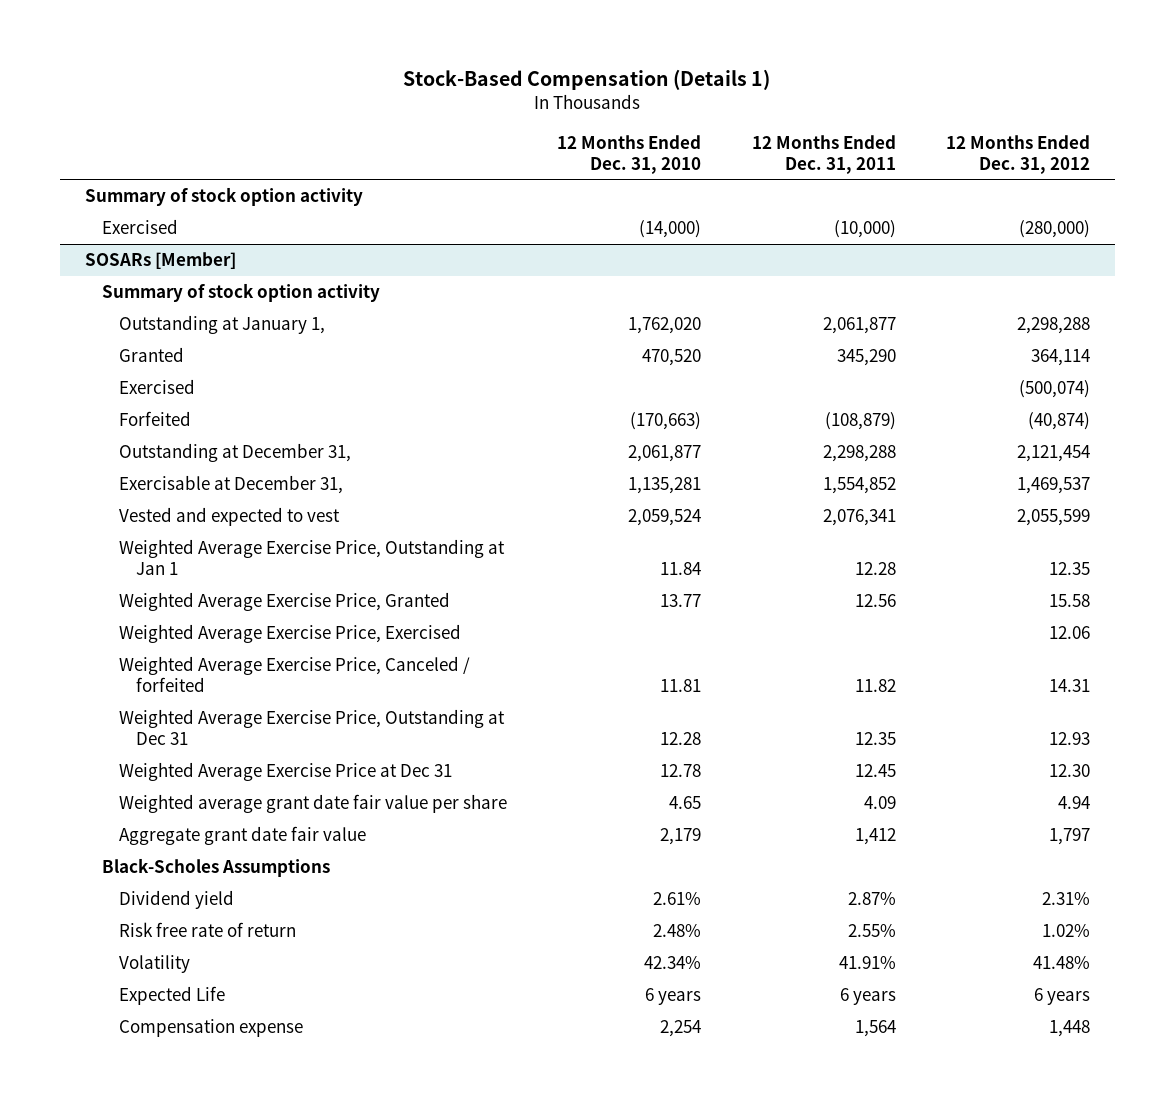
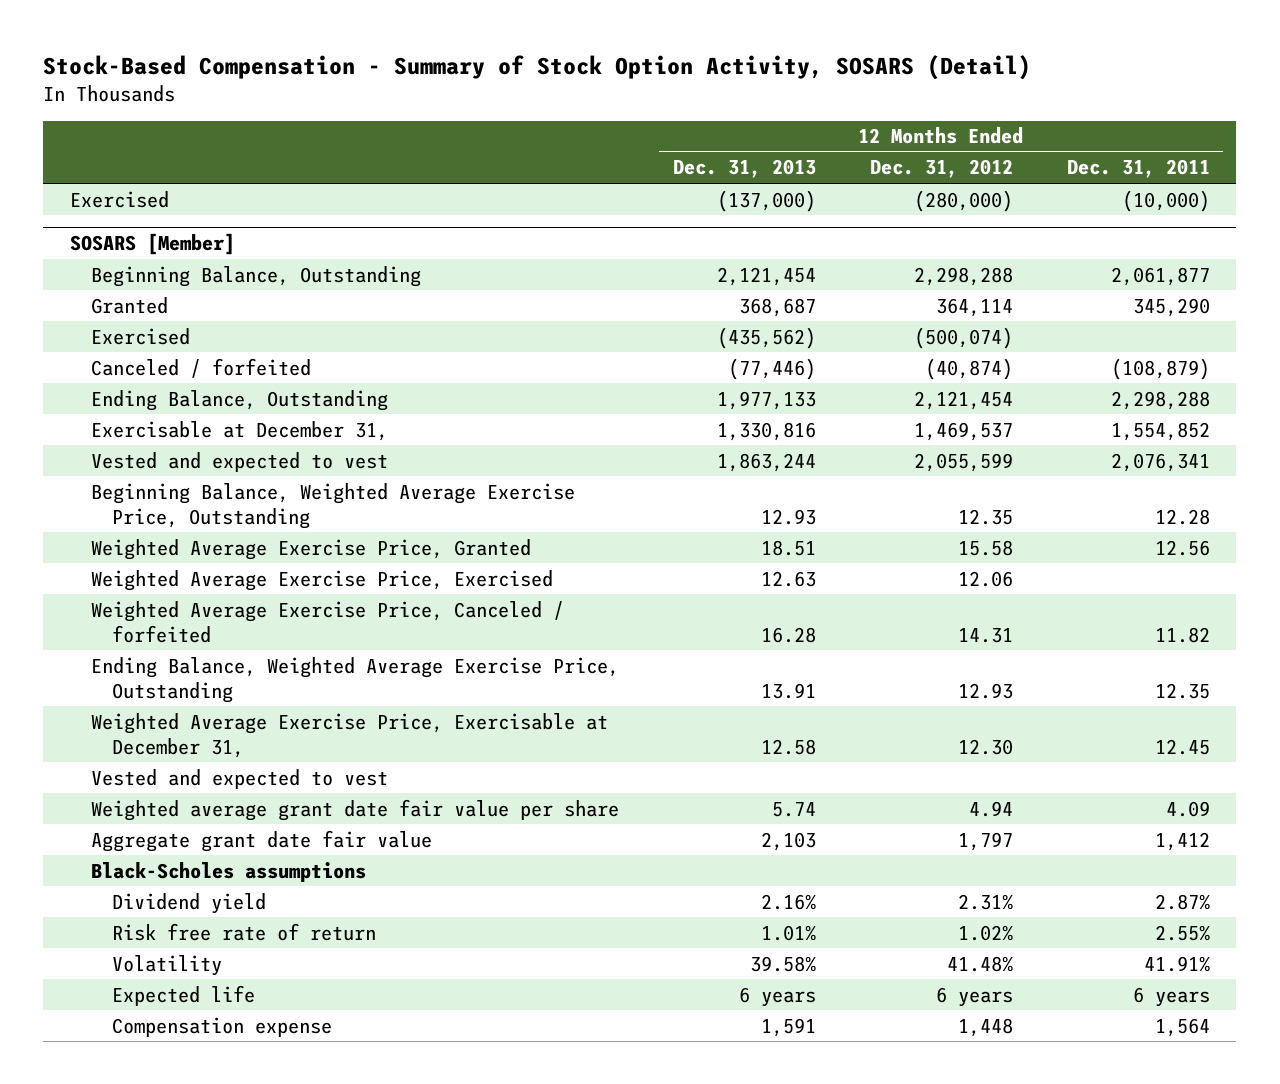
- Stock-Based Compensation (Details 1)
+ Stock-Based Compensation - Summary of Stock Option Activity, SOSARS (Detail)
- | 12 Months Ended Dec. 31, 2010 | 12 Months Ended Dec. 31, 2011 | 12 Months Ended Dec. 31, 2012
+ | 12 Months Ended Dec. 31, 2013 | 12 Months Ended Dec. 31, 2012 | 12 Months Ended Dec. 31, 2011
- Summary of stock option activity
- SOSARs [Member]
- Summary of stock option activity
- Outstanding at January 1, | 1,762,020 | 2,061,877 | 2,298,288
+ SOSARS [Member]
+ Beginning Balance, Outstanding | 2,121,454 | 2,298,288 | 2,061,877
- Forfeited | (170,663) | (108,879) | (40,874)
- Outstanding at December 31, | 2,061,877 | 2,298,288 | 2,121,454
+ Canceled / forfeited | (77,446) | (40,874) | (108,879)
+ Ending Balance, Outstanding | 1,977,133 | 2,121,454 | 2,298,288
- Weighted Average Exercise Price, Outstanding at Jan 1 | 11.84 | 12.28 | 12.35
+ Beginning Balance, Weighted Average Exercise Price, Outstanding | 12.93 | 12.35 | 12.28
- Weighted Average Exercise Price, Outstanding at Dec 31 | 12.28 | 12.35 | 12.93
- Weighted Average Exercise Price at Dec 31 | 12.78 | 12.45 | 12.30
+ Ending Balance, Weighted Average Exercise Price, Outstanding | 13.91 | 12.93 | 12.35
+ Weighted Average Exercise Price, Exercisable at December 31, | 12.58 | 12.30 | 12.45
+ Vested and expected to vest
- Black-Scholes Assumptions
+ Black-Scholes assumptions
- Expected Life | 6 years | 6 years | 6 years
+ Expected life | 6 years | 6 years | 6 years

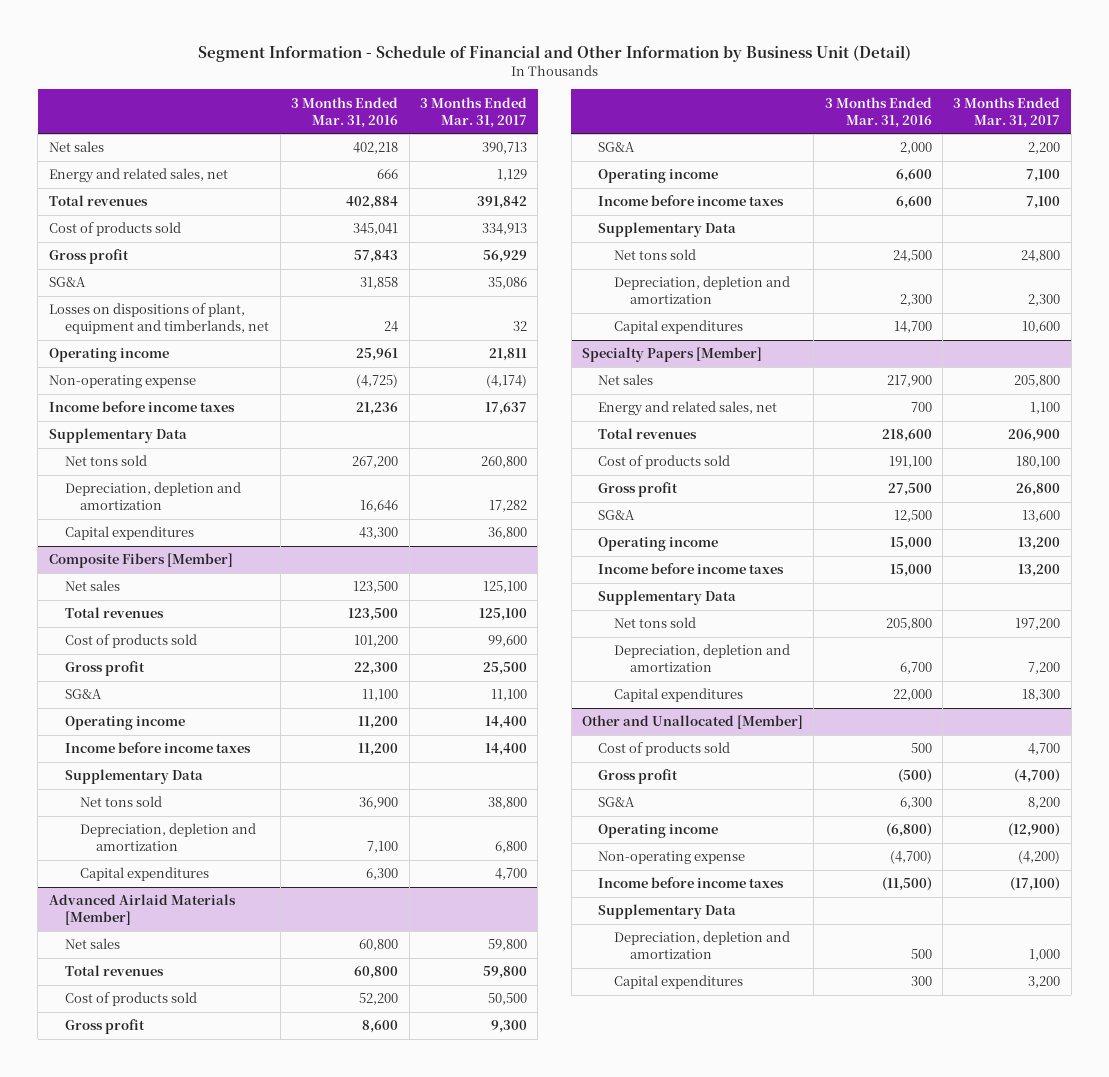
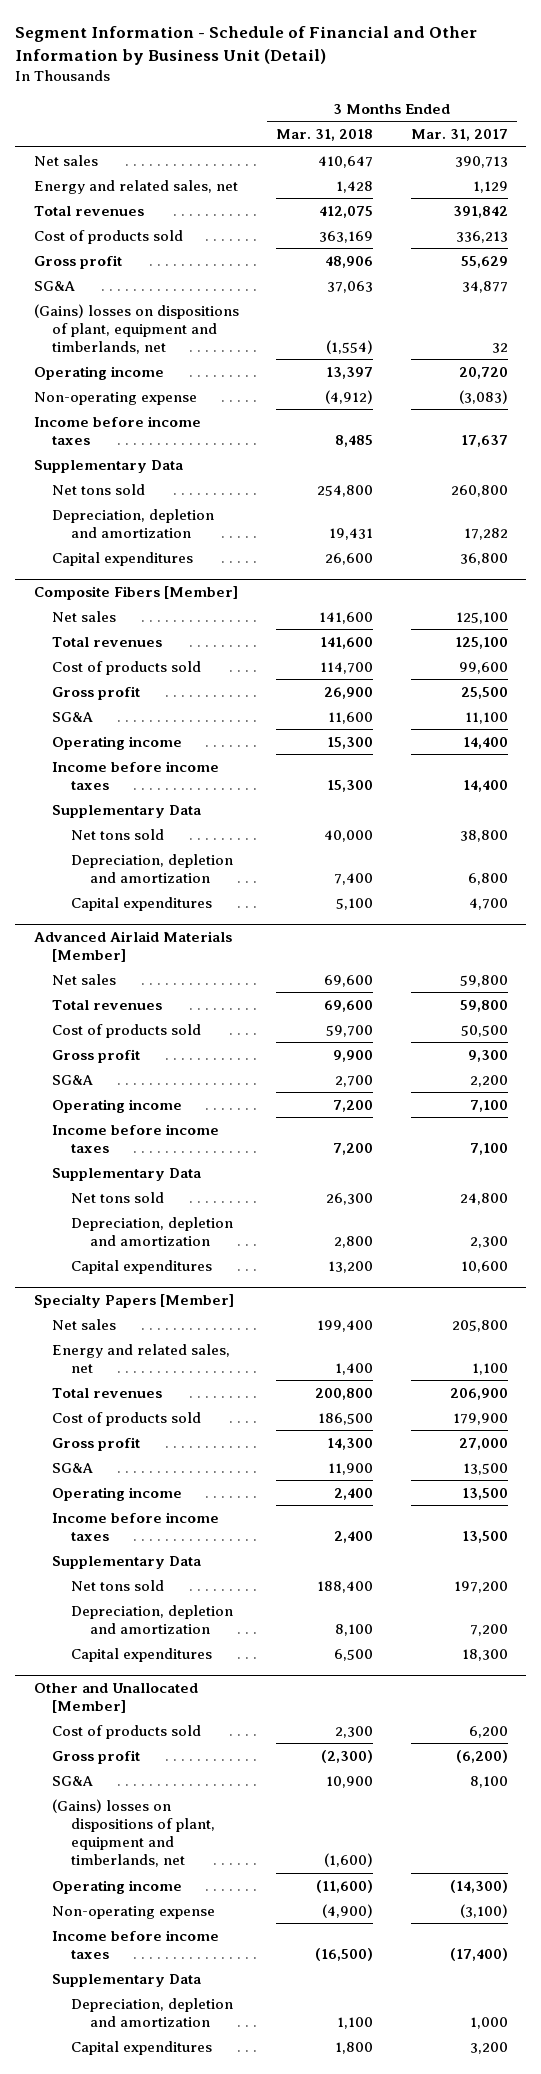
- | 3 Months Ended Mar. 31, 2016 | 3 Months Ended Mar. 31, 2017
+ | 3 Months Ended Mar. 31, 2018 | 3 Months Ended Mar. 31, 2017
- Cost of products sold | 345,041 | 334,913
- Gross profit | 57,843 | 56,929
- SG&A | 31,858 | 35,086
- Losses on dispositions of plant, equipment and timberlands, net | 24 | 32
- Operating income | 25,961 | 21,811
- Non-operating expense | (4,725) | (4,174)
+ Cost of products sold | 363,169 | 336,213
+ Gross profit | 48,906 | 55,629
+ SG&A | 37,063 | 34,877
+ (Gains) losses on dispositions of plant, equipment and timberlands, net | (1,554) | 32
+ Operating income | 13,397 | 20,720
+ Non-operating expense | (4,912) | (3,083)
@ Specialty Papers [Member]
- Cost of products sold | 191,100 | 180,100
- Gross profit | 27,500 | 26,800
- SG&A | 12,500 | 13,600
- Operating income | 15,000 | 13,200
- Income before income taxes | 15,000 | 13,200
+ Cost of products sold | 186,500 | 179,900
+ Gross profit | 14,300 | 27,000
+ SG&A | 11,900 | 13,500
+ Operating income | 2,400 | 13,500
+ Income before income taxes | 2,400 | 13,500
@ Other and Unallocated [Member]
- Cost of products sold | 500 | 4,700
- Gross profit | (500) | (4,700)
- SG&A | 6,300 | 8,200
- Operating income | (6,800) | (12,900)
- Non-operating expense | (4,700) | (4,200)
- Income before income taxes | (11,500) | (17,100)
+ Cost of products sold | 2,300 | 6,200
+ Gross profit | (2,300) | (6,200)
+ SG&A | 10,900 | 8,100
+ (Gains) losses on dispositions of plant, equipment and timberlands, net | (1,600) |
+ Operating income | (11,600) | (14,300)
+ Non-operating expense | (4,900) | (3,100)
+ Income before income taxes | (16,500) | (17,400)

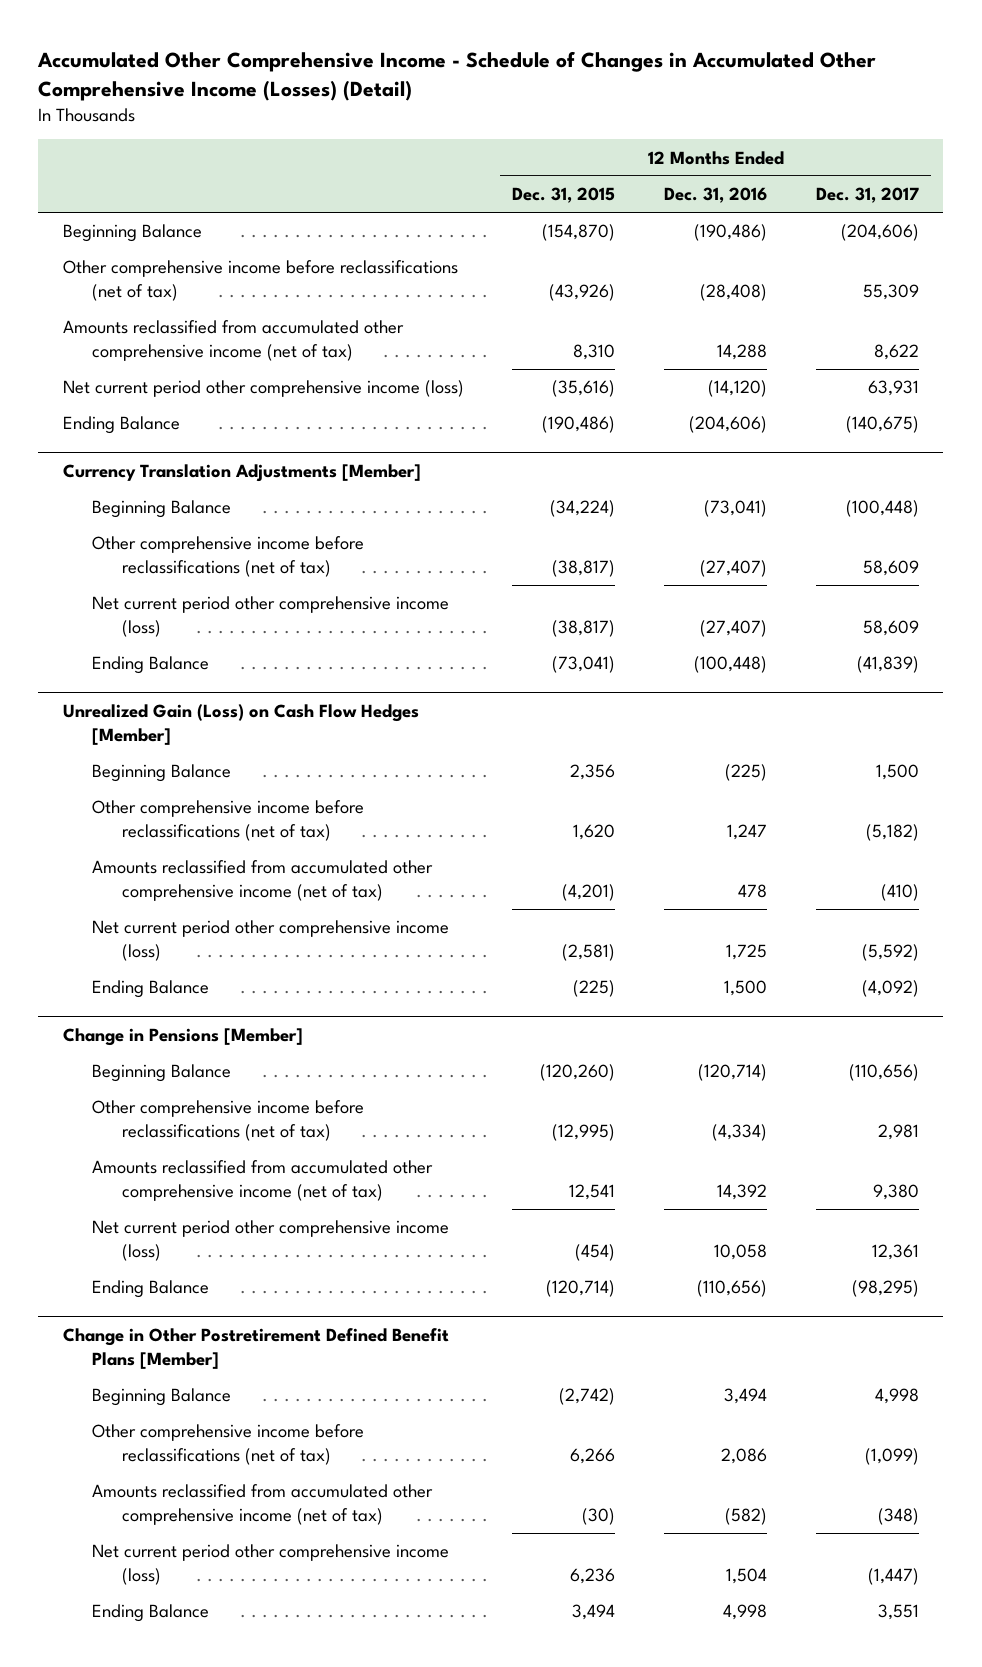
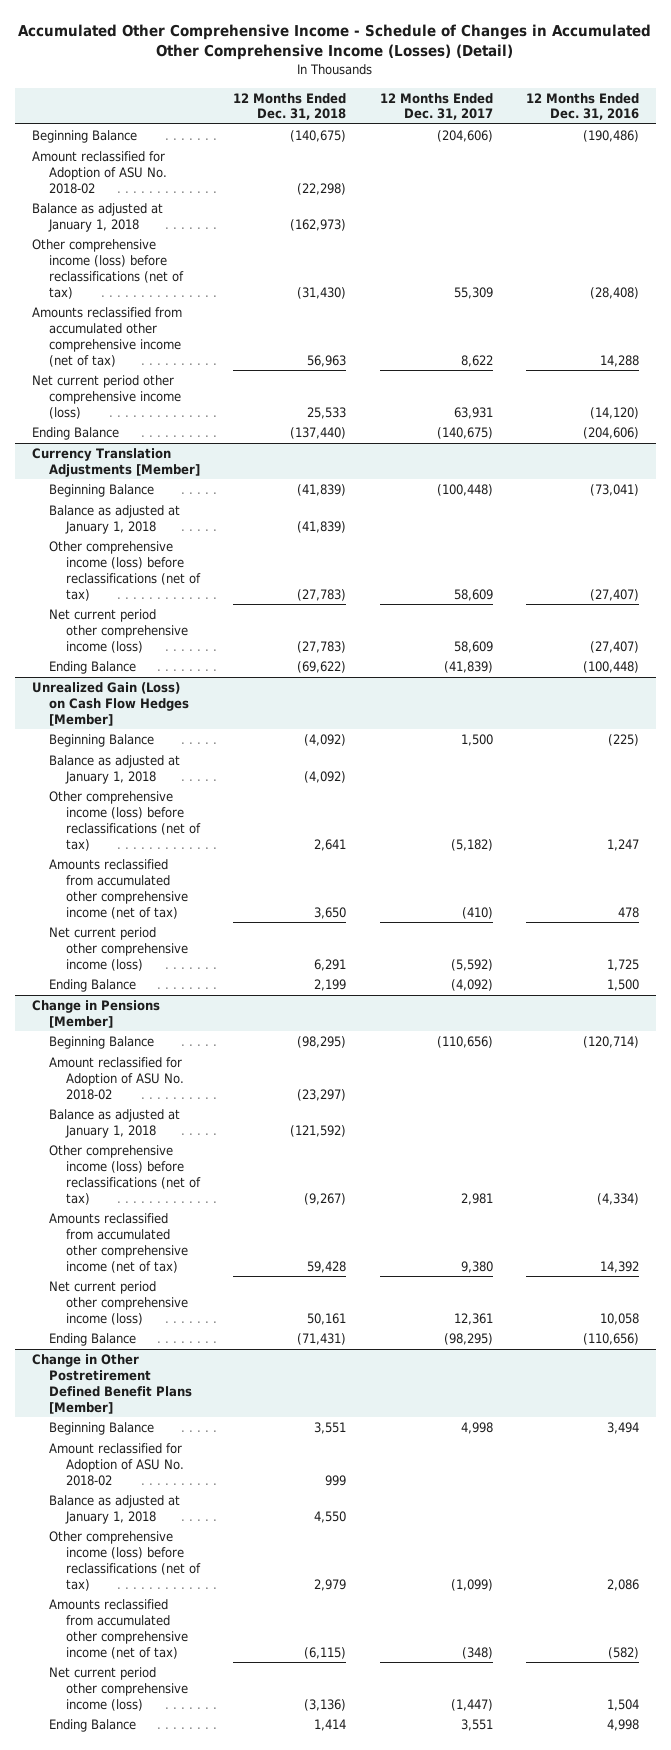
- | 12 Months Ended Dec. 31, 2015 | 12 Months Ended Dec. 31, 2016 | 12 Months Ended Dec. 31, 2017
+ | 12 Months Ended Dec. 31, 2018 | 12 Months Ended Dec. 31, 2017 | 12 Months Ended Dec. 31, 2016
- Other comprehensive income before reclassifications (net of tax) | (43,926) | (28,408) | 55,309
+ Amount reclassified for Adoption of ASU No. 2018-02 | (22,298) | |
+ Balance as adjusted at January 1, 2018 | (162,973) | |
+ Other comprehensive income (loss) before reclassifications (net of tax) | (31,430) | 55,309 | (28,408)
@ Currency Translation Adjustments [Member]
- Other comprehensive income before reclassifications (net of tax) | (38,817) | (27,407) | 58,609
+ Balance as adjusted at January 1, 2018 | (41,839) | |
+ Other comprehensive income (loss) before reclassifications (net of tax) | (27,783) | 58,609 | (27,407)
@ Unrealized Gain (Loss) on Cash Flow Hedges [Member]
- Other comprehensive income before reclassifications (net of tax) | 1,620 | 1,247 | (5,182)
+ Balance as adjusted at January 1, 2018 | (4,092) | |
+ Other comprehensive income (loss) before reclassifications (net of tax) | 2,641 | (5,182) | 1,247
@ Change in Pensions [Member]
- Other comprehensive income before reclassifications (net of tax) | (12,995) | (4,334) | 2,981
+ Amount reclassified for Adoption of ASU No. 2018-02 | (23,297) | |
+ Balance as adjusted at January 1, 2018 | (121,592) | |
+ Other comprehensive income (loss) before reclassifications (net of tax) | (9,267) | 2,981 | (4,334)
@ Change in Other Postretirement Defined Benefit Plans [Member]
- Other comprehensive income before reclassifications (net of tax) | 6,266 | 2,086 | (1,099)
+ Amount reclassified for Adoption of ASU No. 2018-02 | 999 | |
+ Balance as adjusted at January 1, 2018 | 4,550 | |
+ Other comprehensive income (loss) before reclassifications (net of tax) | 2,979 | (1,099) | 2,086

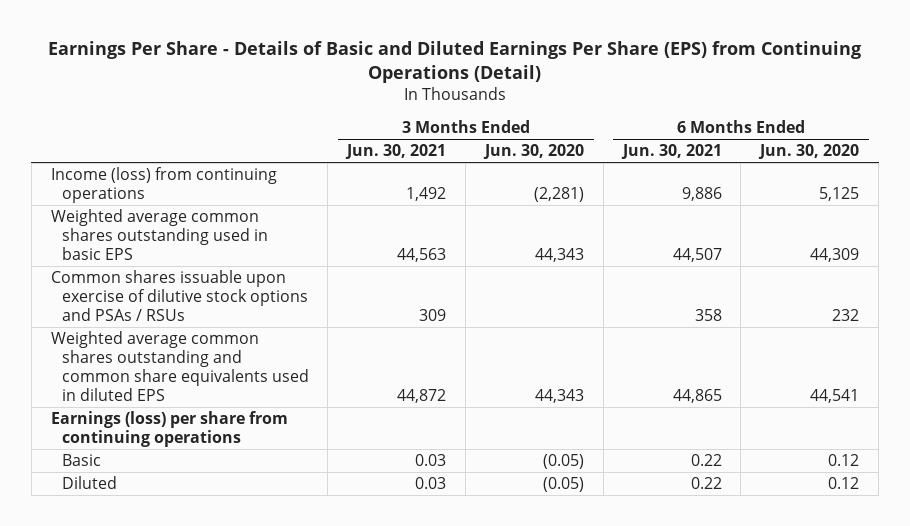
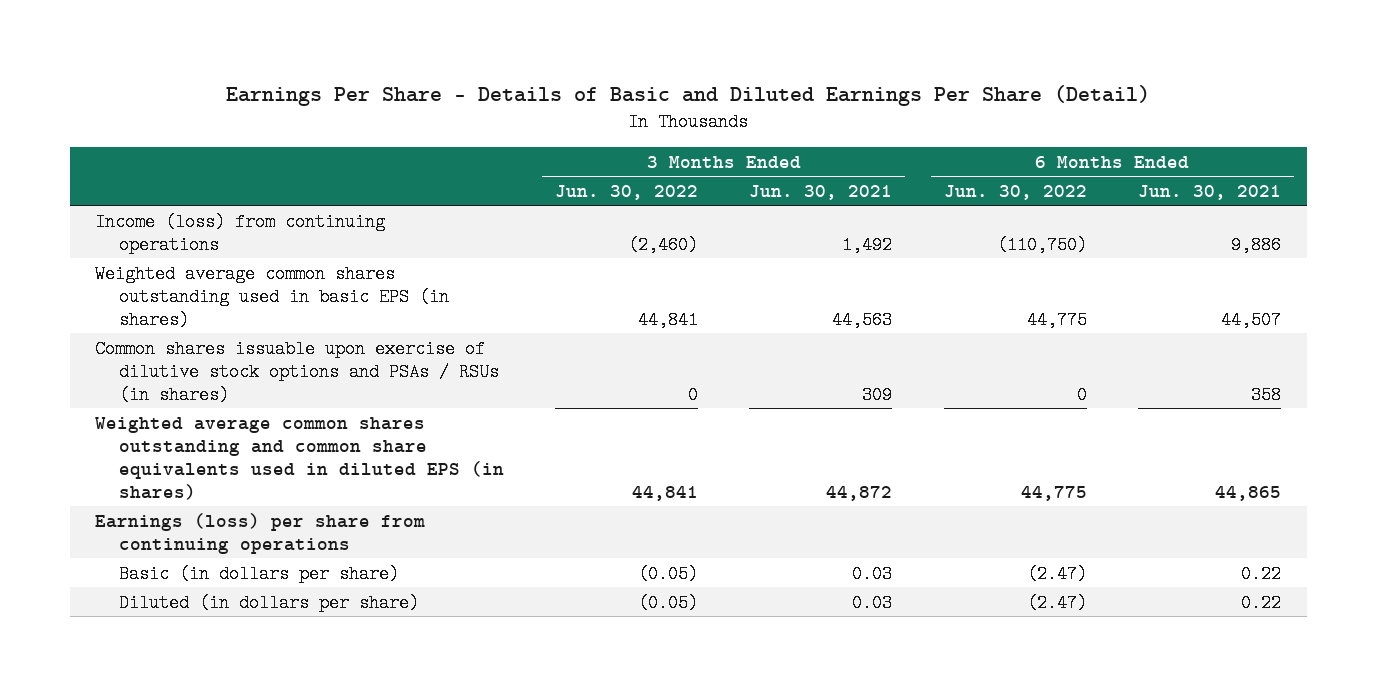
- Earnings Per Share - Details of Basic and Diluted Earnings Per Share (EPS) from Continuing Operations (Detail)
+ Earnings Per Share - Details of Basic and Diluted Earnings Per Share (Detail)
- | 3 Months Ended Jun. 30, 2021 | 3 Months Ended Jun. 30, 2020 | 6 Months Ended Jun. 30, 2021 | 6 Months Ended Jun. 30, 2020
+ | 3 Months Ended Jun. 30, 2022 | 3 Months Ended Jun. 30, 2021 | 6 Months Ended Jun. 30, 2022 | 6 Months Ended Jun. 30, 2021
- Weighted average common shares outstanding used in basic EPS | 44,563 | 44,343 | 44,507 | 44,309
- Common shares issuable upon exercise of dilutive stock options and PSAs / RSUs | 309 | | 358 | 232
- Weighted average common shares outstanding and common share equivalents used in diluted EPS | 44,872 | 44,343 | 44,865 | 44,541
+ Weighted average common shares outstanding used in basic EPS (in shares) | 44,841 | 44,563 | 44,775 | 44,507
+ Common shares issuable upon exercise of dilutive stock options and PSAs / RSUs (in shares) | 0 | 309 | 0 | 358
+ Weighted average common shares outstanding and common share equivalents used in diluted EPS (in shares) | 44,841 | 44,872 | 44,775 | 44,865
- Basic | 0.03 | (0.05) | 0.22 | 0.12
- Diluted | 0.03 | (0.05) | 0.22 | 0.12
+ Basic (in dollars per share) | (0.05) | 0.03 | (2.47) | 0.22
+ Diluted (in dollars per share) | (0.05) | 0.03 | (2.47) | 0.22

